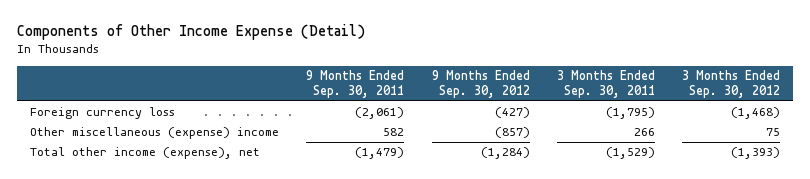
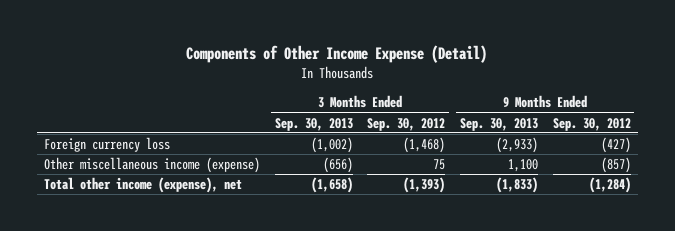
- | 9 Months Ended Sep. 30, 2011 | 9 Months Ended Sep. 30, 2012 | 3 Months Ended Sep. 30, 2011 | 3 Months Ended Sep. 30, 2012
+ | 3 Months Ended Sep. 30, 2013 | 3 Months Ended Sep. 30, 2012 | 9 Months Ended Sep. 30, 2013 | 9 Months Ended Sep. 30, 2012
- Other miscellaneous (expense) income | 582 | (857) | 266 | 75
+ Other miscellaneous income (expense) | (656) | 75 | 1,100 | (857)

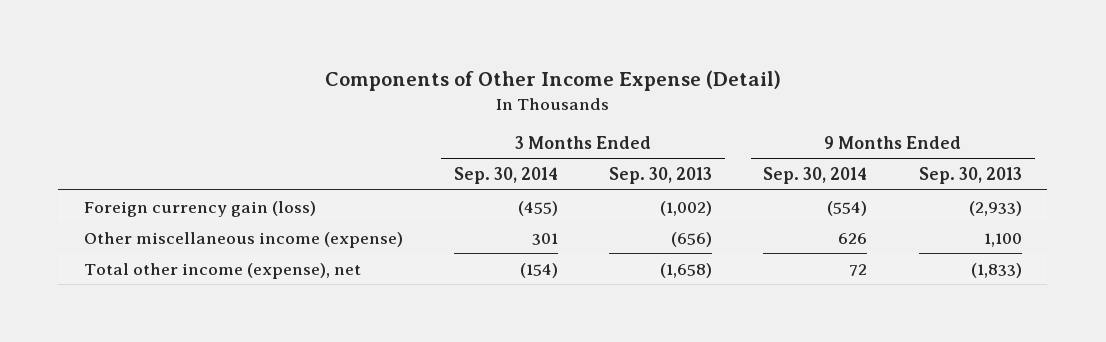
- | 3 Months Ended Sep. 30, 2013 | 3 Months Ended Sep. 30, 2012 | 9 Months Ended Sep. 30, 2013 | 9 Months Ended Sep. 30, 2012
+ | 3 Months Ended Sep. 30, 2014 | 3 Months Ended Sep. 30, 2013 | 9 Months Ended Sep. 30, 2014 | 9 Months Ended Sep. 30, 2013
- Foreign currency loss | (1,002) | (1,468) | (2,933) | (427)
+ Foreign currency gain (loss) | (455) | (1,002) | (554) | (2,933)

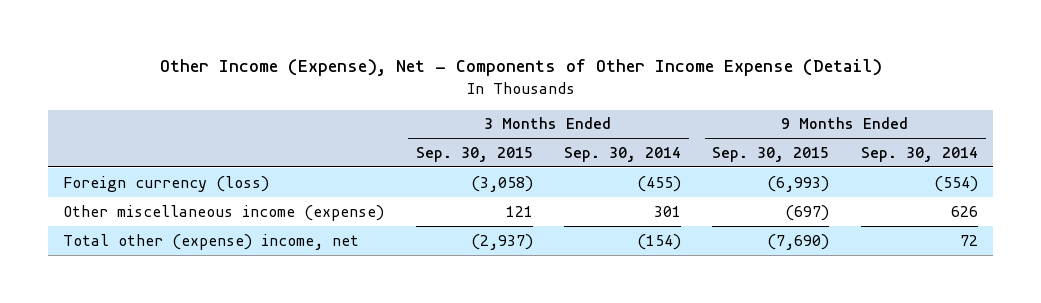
- Components of Other Income Expense (Detail)
+ Other Income (Expense), Net - Components of Other Income Expense (Detail)
- | 3 Months Ended Sep. 30, 2014 | 3 Months Ended Sep. 30, 2013 | 9 Months Ended Sep. 30, 2014 | 9 Months Ended Sep. 30, 2013
+ | 3 Months Ended Sep. 30, 2015 | 3 Months Ended Sep. 30, 2014 | 9 Months Ended Sep. 30, 2015 | 9 Months Ended Sep. 30, 2014
- Foreign currency gain (loss) | (455) | (1,002) | (554) | (2,933)
+ Foreign currency (loss) | (3,058) | (455) | (6,993) | (554)
- Total other income (expense), net | (154) | (1,658) | 72 | (1,833)
+ Total other (expense) income, net | (2,937) | (154) | (7,690) | 72

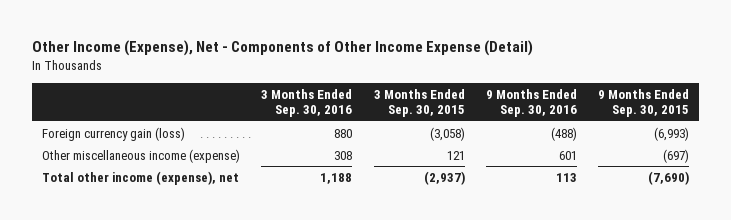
- | 3 Months Ended Sep. 30, 2015 | 3 Months Ended Sep. 30, 2014 | 9 Months Ended Sep. 30, 2015 | 9 Months Ended Sep. 30, 2014
+ | 3 Months Ended Sep. 30, 2016 | 3 Months Ended Sep. 30, 2015 | 9 Months Ended Sep. 30, 2016 | 9 Months Ended Sep. 30, 2015
- Foreign currency (loss) | (3,058) | (455) | (6,993) | (554)
+ Foreign currency gain (loss) | 880 | (3,058) | (488) | (6,993)
- Total other (expense) income, net | (2,937) | (154) | (7,690) | 72
+ Total other income (expense), net | 1,188 | (2,937) | 113 | (7,690)

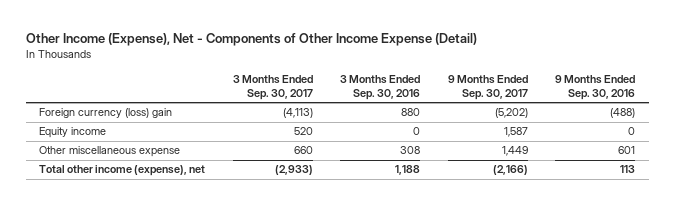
- | 3 Months Ended Sep. 30, 2016 | 3 Months Ended Sep. 30, 2015 | 9 Months Ended Sep. 30, 2016 | 9 Months Ended Sep. 30, 2015
+ | 3 Months Ended Sep. 30, 2017 | 3 Months Ended Sep. 30, 2016 | 9 Months Ended Sep. 30, 2017 | 9 Months Ended Sep. 30, 2016
- Foreign currency gain (loss) | 880 | (3,058) | (488) | (6,993)
- Other miscellaneous income (expense) | 308 | 121 | 601 | (697)
+ Foreign currency (loss) gain | (4,113) | 880 | (5,202) | (488)
+ Equity income | 520 | 0 | 1,587 | 0
+ Other miscellaneous expense | 660 | 308 | 1,449 | 601

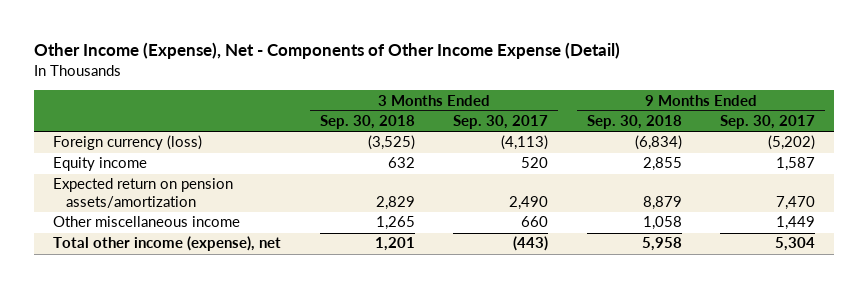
- | 3 Months Ended Sep. 30, 2017 | 3 Months Ended Sep. 30, 2016 | 9 Months Ended Sep. 30, 2017 | 9 Months Ended Sep. 30, 2016
+ | 3 Months Ended Sep. 30, 2018 | 3 Months Ended Sep. 30, 2017 | 9 Months Ended Sep. 30, 2018 | 9 Months Ended Sep. 30, 2017
- Foreign currency (loss) gain | (4,113) | 880 | (5,202) | (488)
+ Foreign currency (loss) | (3,525) | (4,113) | (6,834) | (5,202)
- Other miscellaneous expense | 660 | 308 | 1,449 | 601
- Total other income (expense), net | (2,933) | 1,188 | (2,166) | 113
+ Expected return on pension assets/amortization | 2,829 | 2,490 | 8,879 | 7,470
+ Other miscellaneous income | 1,265 | 660 | 1,058 | 1,449
+ Total other income (expense), net | 1,201 | (443) | 5,958 | 5,304

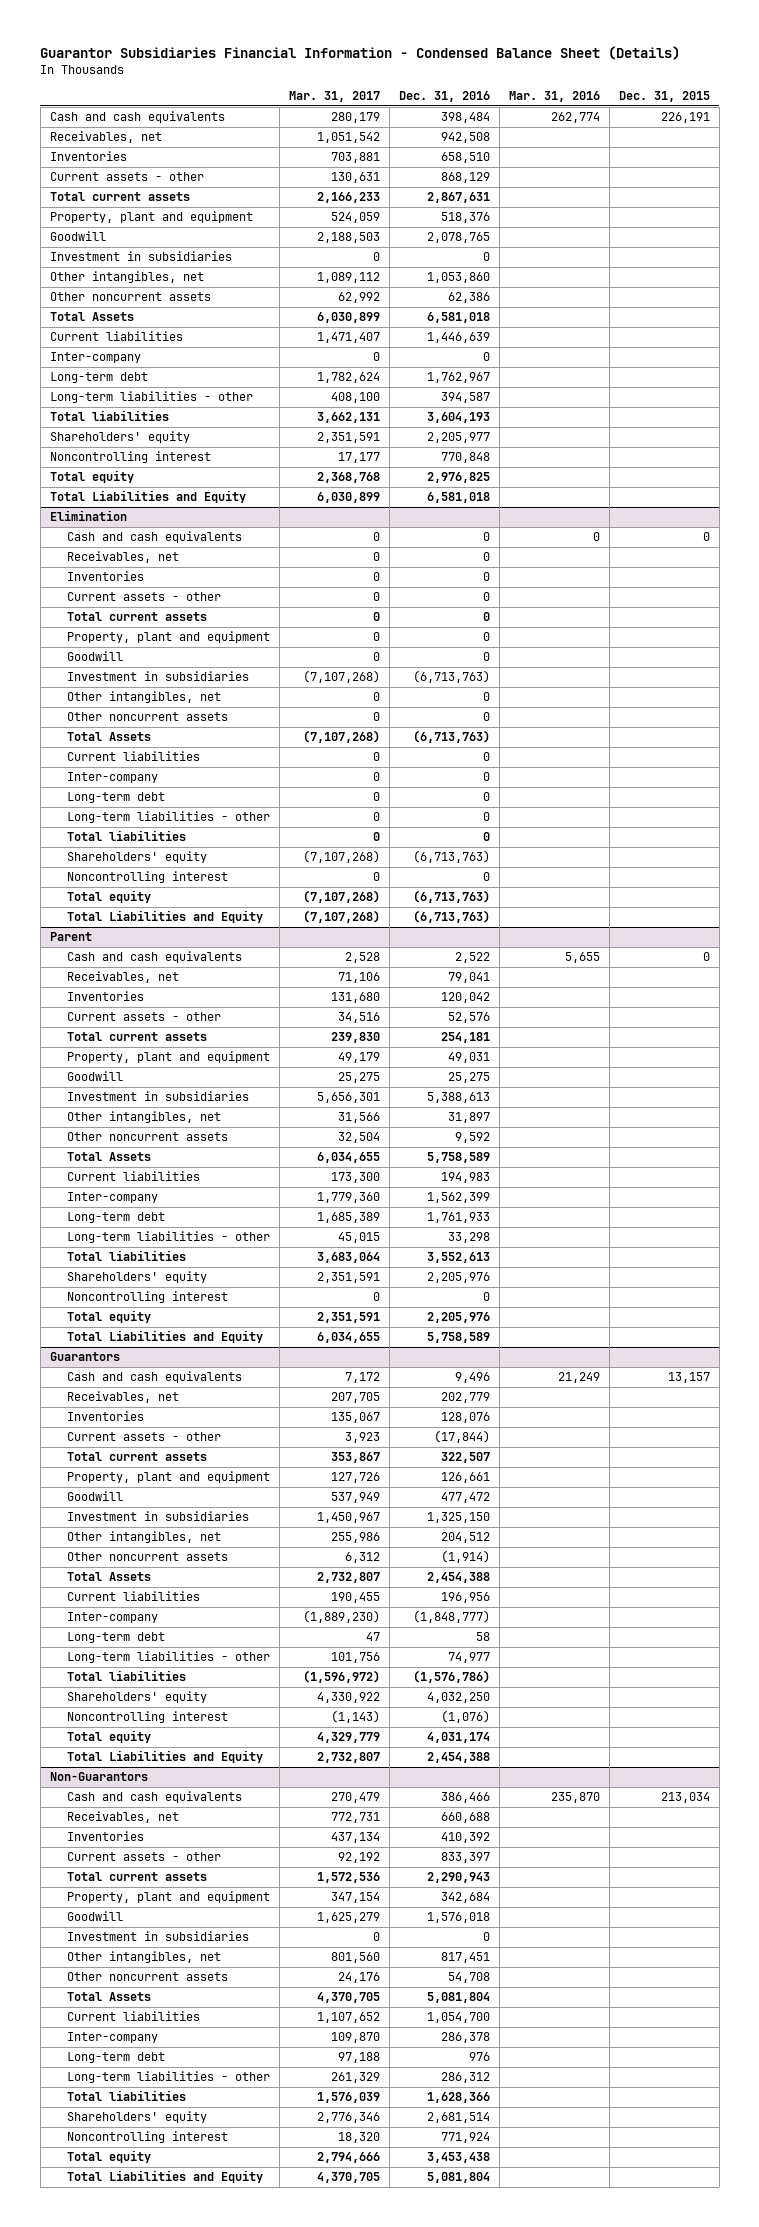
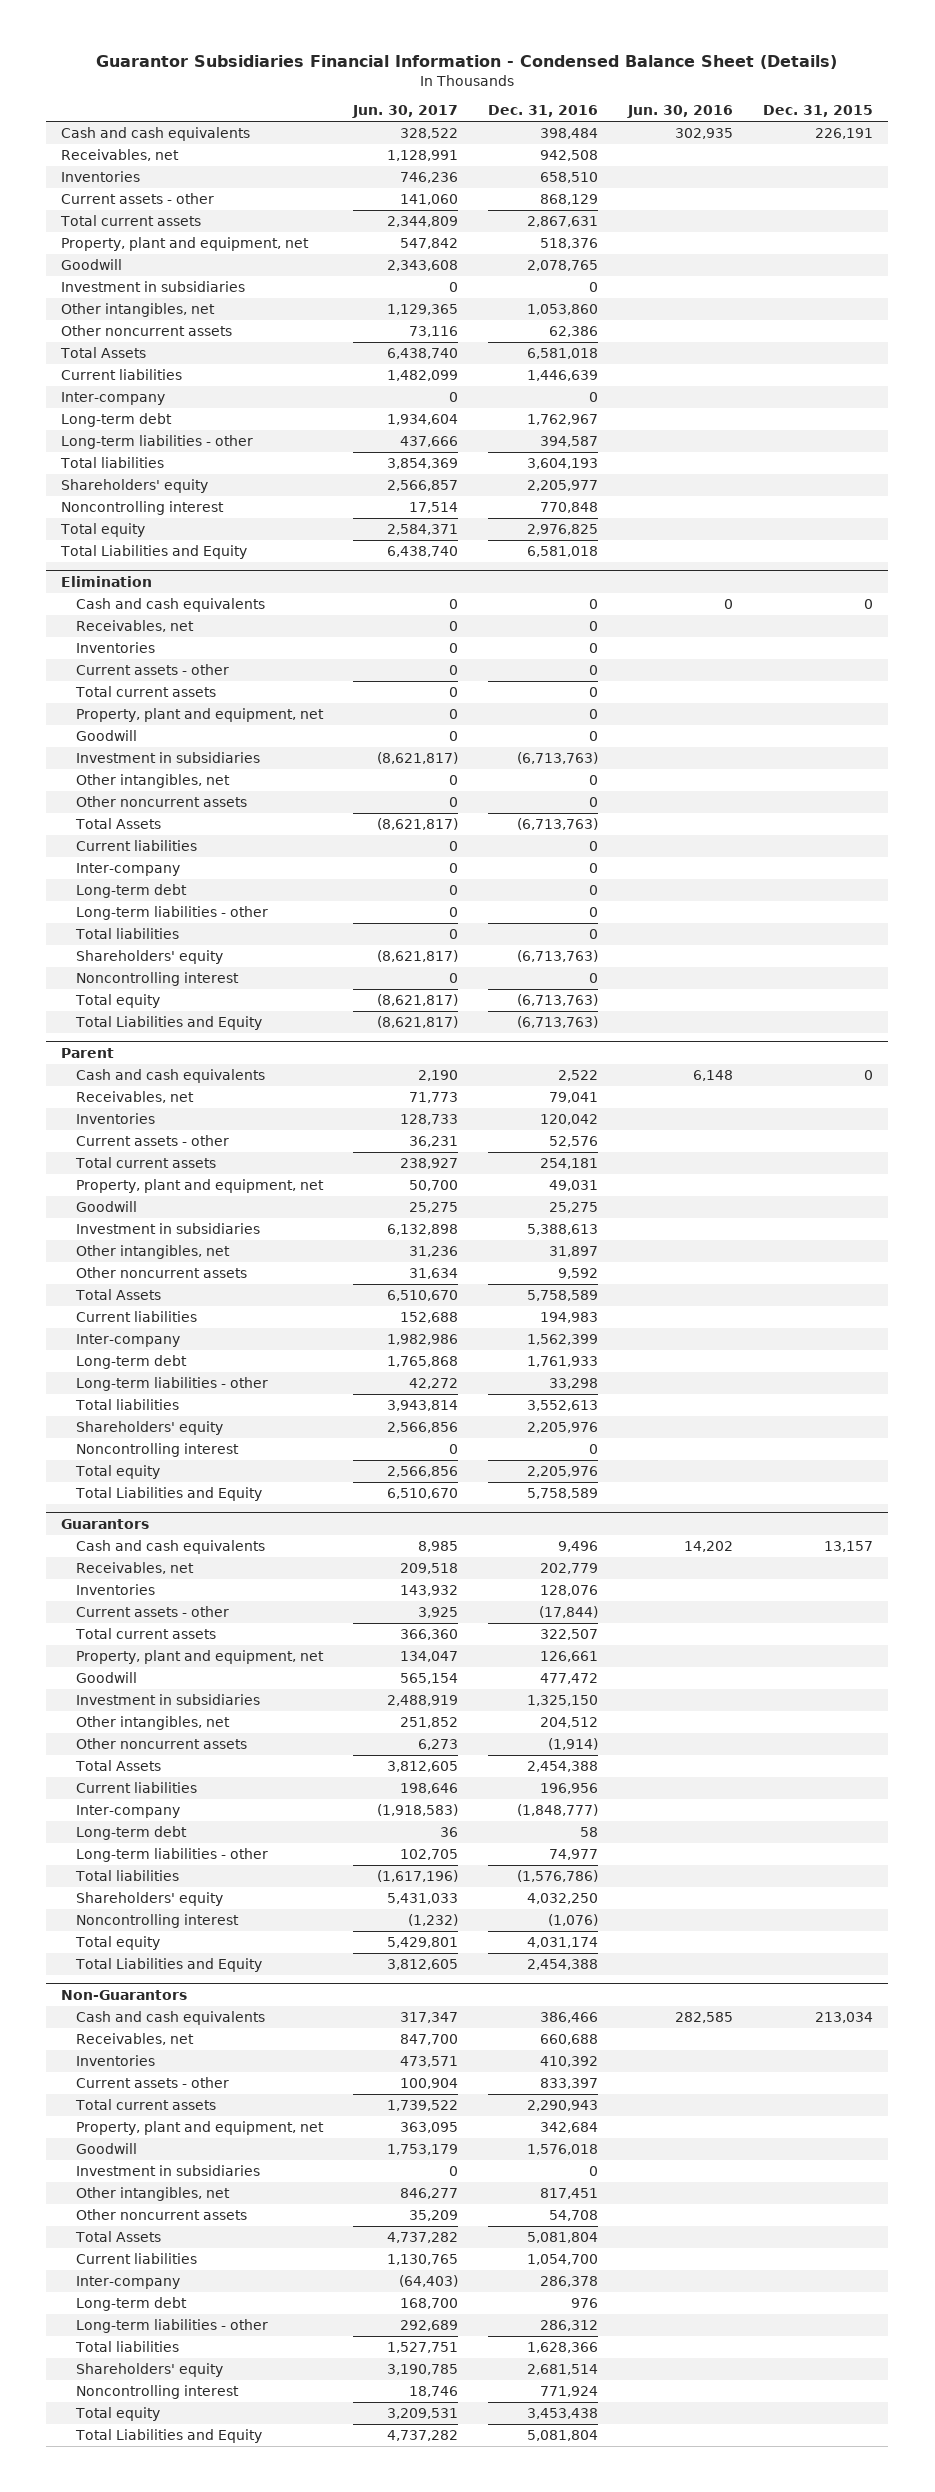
- | Mar. 31, 2017 | Dec. 31, 2016 | Mar. 31, 2016 | Dec. 31, 2015
+ | Jun. 30, 2017 | Dec. 31, 2016 | Jun. 30, 2016 | Dec. 31, 2015
- Property, plant and equipment | 524,059 | 518,376 | |
+ Property, plant and equipment, net | 547,842 | 518,376 | |
@ Elimination
- Property, plant and equipment | 0 | 0 | |
+ Property, plant and equipment, net | 0 | 0 | |
@ Parent
- Property, plant and equipment | 49,179 | 49,031 | |
+ Property, plant and equipment, net | 50,700 | 49,031 | |
@ Guarantors
- Property, plant and equipment | 127,726 | 126,661 | |
+ Property, plant and equipment, net | 134,047 | 126,661 | |
@ Non-Guarantors
- Property, plant and equipment | 347,154 | 342,684 | |
+ Property, plant and equipment, net | 363,095 | 342,684 | |

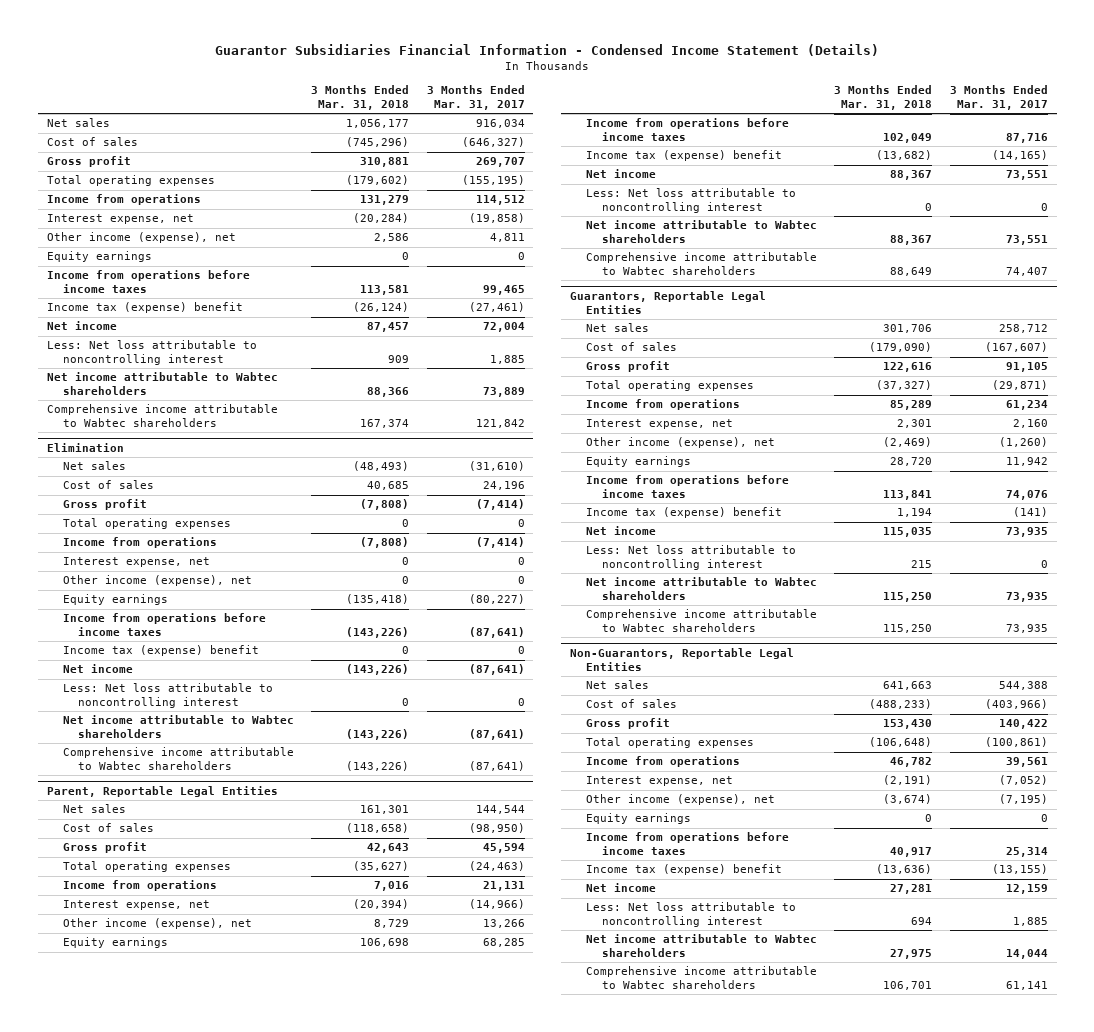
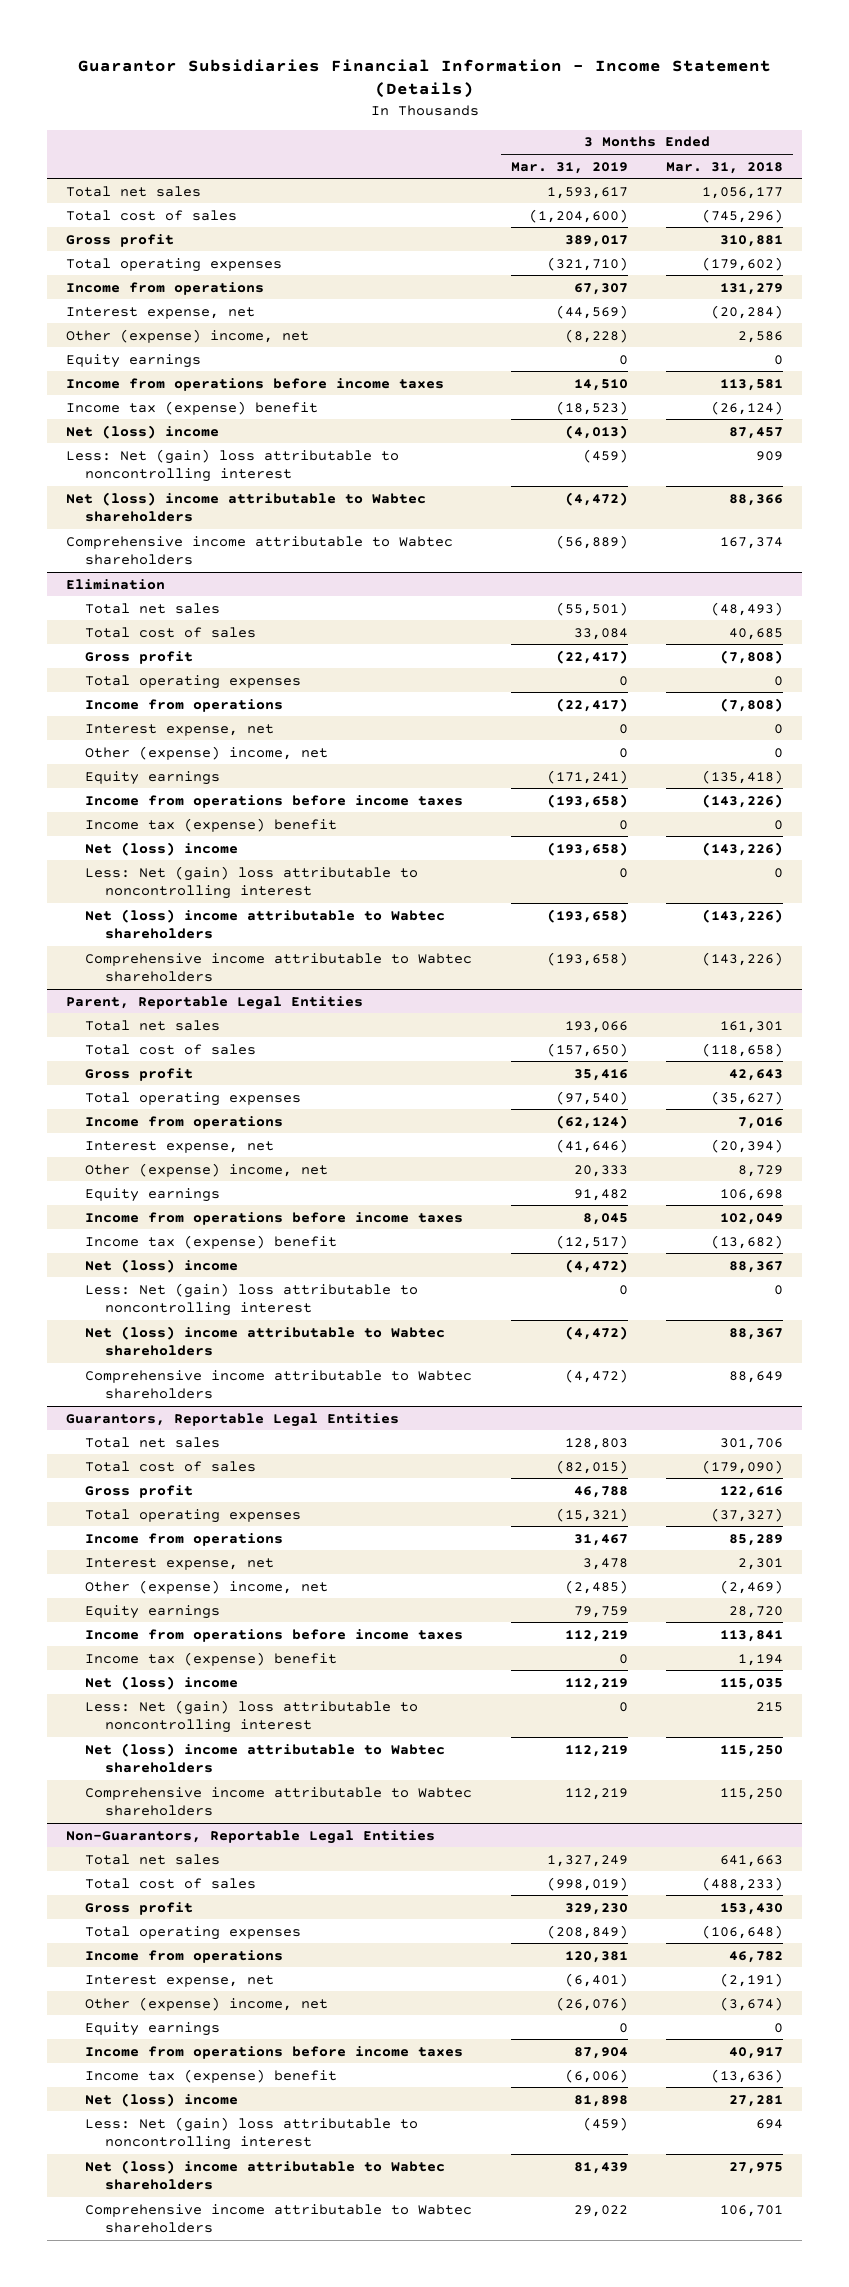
- Guarantor Subsidiaries Financial Information - Condensed Income Statement (Details)
+ Guarantor Subsidiaries Financial Information - Income Statement (Details)
- | 3 Months Ended Mar. 31, 2018 | 3 Months Ended Mar. 31, 2017
+ | 3 Months Ended Mar. 31, 2019 | 3 Months Ended Mar. 31, 2018
- Net sales | 1,056,177 | 916,034
- Cost of sales | (745,296) | (646,327)
+ Total net sales | 1,593,617 | 1,056,177
+ Total cost of sales | (1,204,600) | (745,296)
- Other income (expense), net | 2,586 | 4,811
+ Other (expense) income, net | (8,228) | 2,586
- Net income | 87,457 | 72,004
- Less: Net loss attributable to noncontrolling interest | 909 | 1,885
- Net income attributable to Wabtec shareholders | 88,366 | 73,889
+ Net (loss) income | (4,013) | 87,457
+ Less: Net (gain) loss attributable to noncontrolling interest | (459) | 909
+ Net (loss) income attributable to Wabtec shareholders | (4,472) | 88,366
@ Elimination
- Net sales | (48,493) | (31,610)
- Cost of sales | 40,685 | 24,196
+ Total net sales | (55,501) | (48,493)
+ Total cost of sales | 33,084 | 40,685
- Other income (expense), net | 0 | 0
+ Other (expense) income, net | 0 | 0
- Net income | (143,226) | (87,641)
- Less: Net loss attributable to noncontrolling interest | 0 | 0
- Net income attributable to Wabtec shareholders | (143,226) | (87,641)
+ Net (loss) income | (193,658) | (143,226)
+ Less: Net (gain) loss attributable to noncontrolling interest | 0 | 0
+ Net (loss) income attributable to Wabtec shareholders | (193,658) | (143,226)
@ Parent, Reportable Legal Entities
- Net sales | 161,301 | 144,544
- Cost of sales | (118,658) | (98,950)
+ Total net sales | 193,066 | 161,301
+ Total cost of sales | (157,650) | (118,658)
- Other income (expense), net | 8,729 | 13,266
+ Other (expense) income, net | 20,333 | 8,729
- Net income | 88,367 | 73,551
- Less: Net loss attributable to noncontrolling interest | 0 | 0
- Net income attributable to Wabtec shareholders | 88,367 | 73,551
+ Net (loss) income | (4,472) | 88,367
+ Less: Net (gain) loss attributable to noncontrolling interest | 0 | 0
+ Net (loss) income attributable to Wabtec shareholders | (4,472) | 88,367
@ Guarantors, Reportable Legal Entities
- Net sales | 301,706 | 258,712
- Cost of sales | (179,090) | (167,607)
+ Total net sales | 128,803 | 301,706
+ Total cost of sales | (82,015) | (179,090)
- Other income (expense), net | (2,469) | (1,260)
+ Other (expense) income, net | (2,485) | (2,469)
- Net income | 115,035 | 73,935
- Less: Net loss attributable to noncontrolling interest | 215 | 0
- Net income attributable to Wabtec shareholders | 115,250 | 73,935
+ Net (loss) income | 112,219 | 115,035
+ Less: Net (gain) loss attributable to noncontrolling interest | 0 | 215
+ Net (loss) income attributable to Wabtec shareholders | 112,219 | 115,250
@ Non-Guarantors, Reportable Legal Entities
- Net sales | 641,663 | 544,388
- Cost of sales | (488,233) | (403,966)
+ Total net sales | 1,327,249 | 641,663
+ Total cost of sales | (998,019) | (488,233)
- Other income (expense), net | (3,674) | (7,195)
+ Other (expense) income, net | (26,076) | (3,674)
- Net income | 27,281 | 12,159
- Less: Net loss attributable to noncontrolling interest | 694 | 1,885
- Net income attributable to Wabtec shareholders | 27,975 | 14,044
+ Net (loss) income | 81,898 | 27,281
+ Less: Net (gain) loss attributable to noncontrolling interest | (459) | 694
+ Net (loss) income attributable to Wabtec shareholders | 81,439 | 27,975

